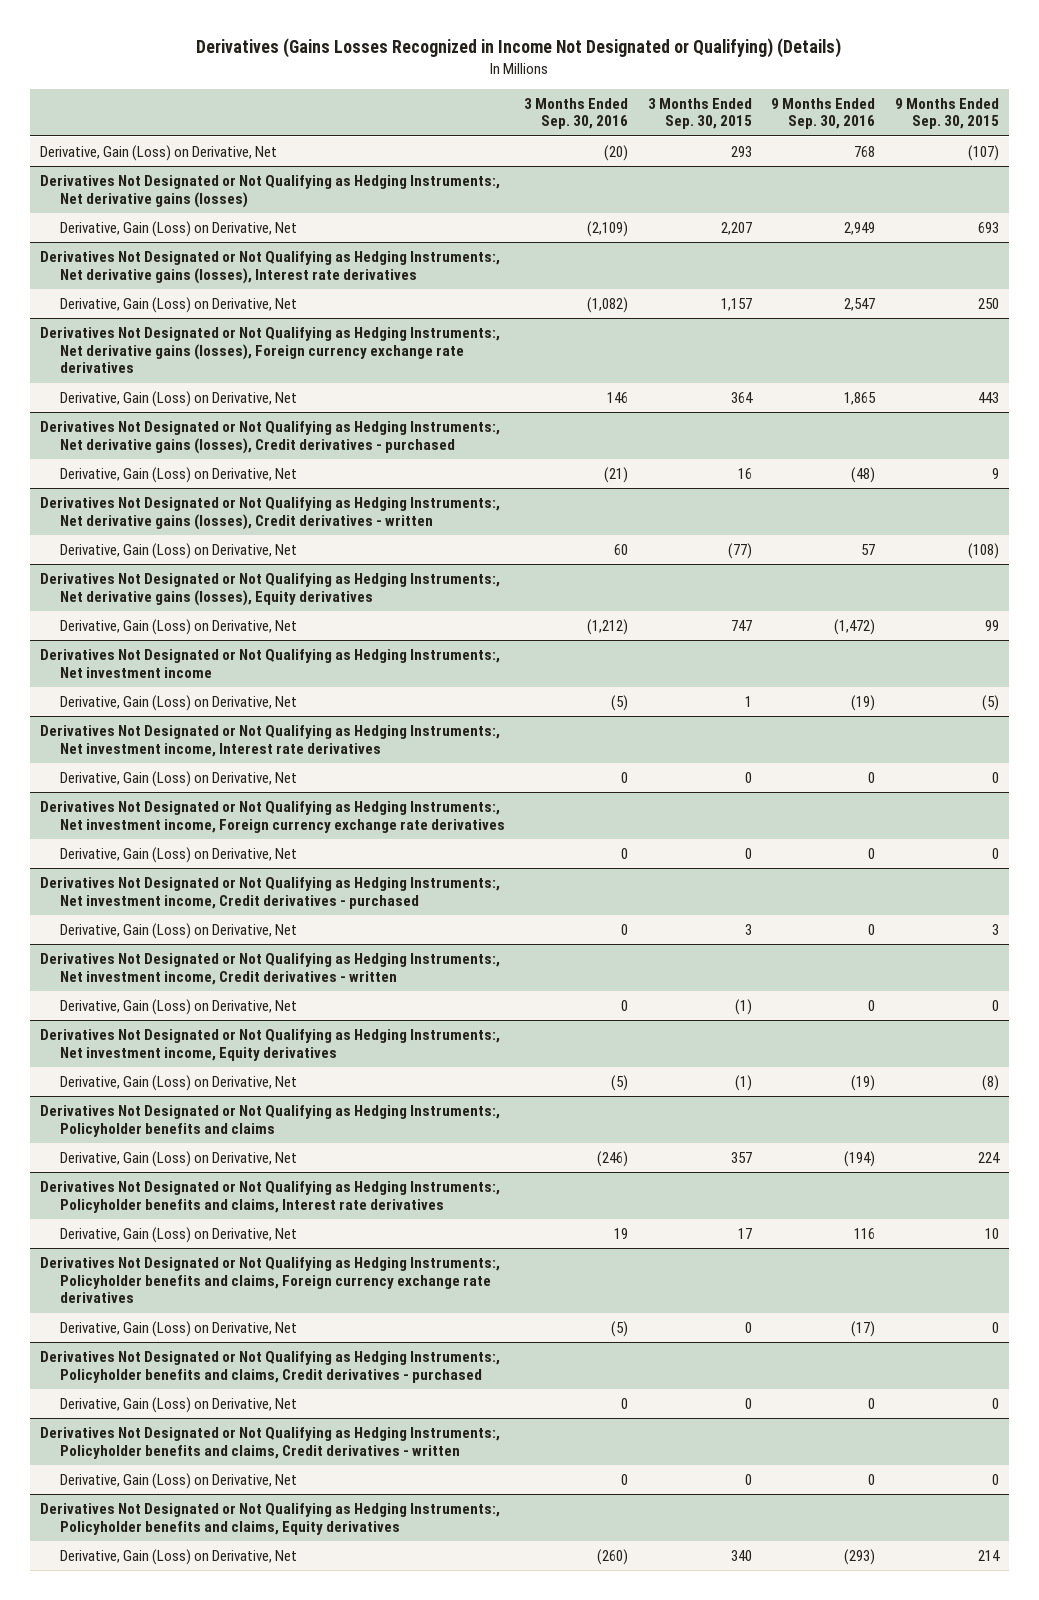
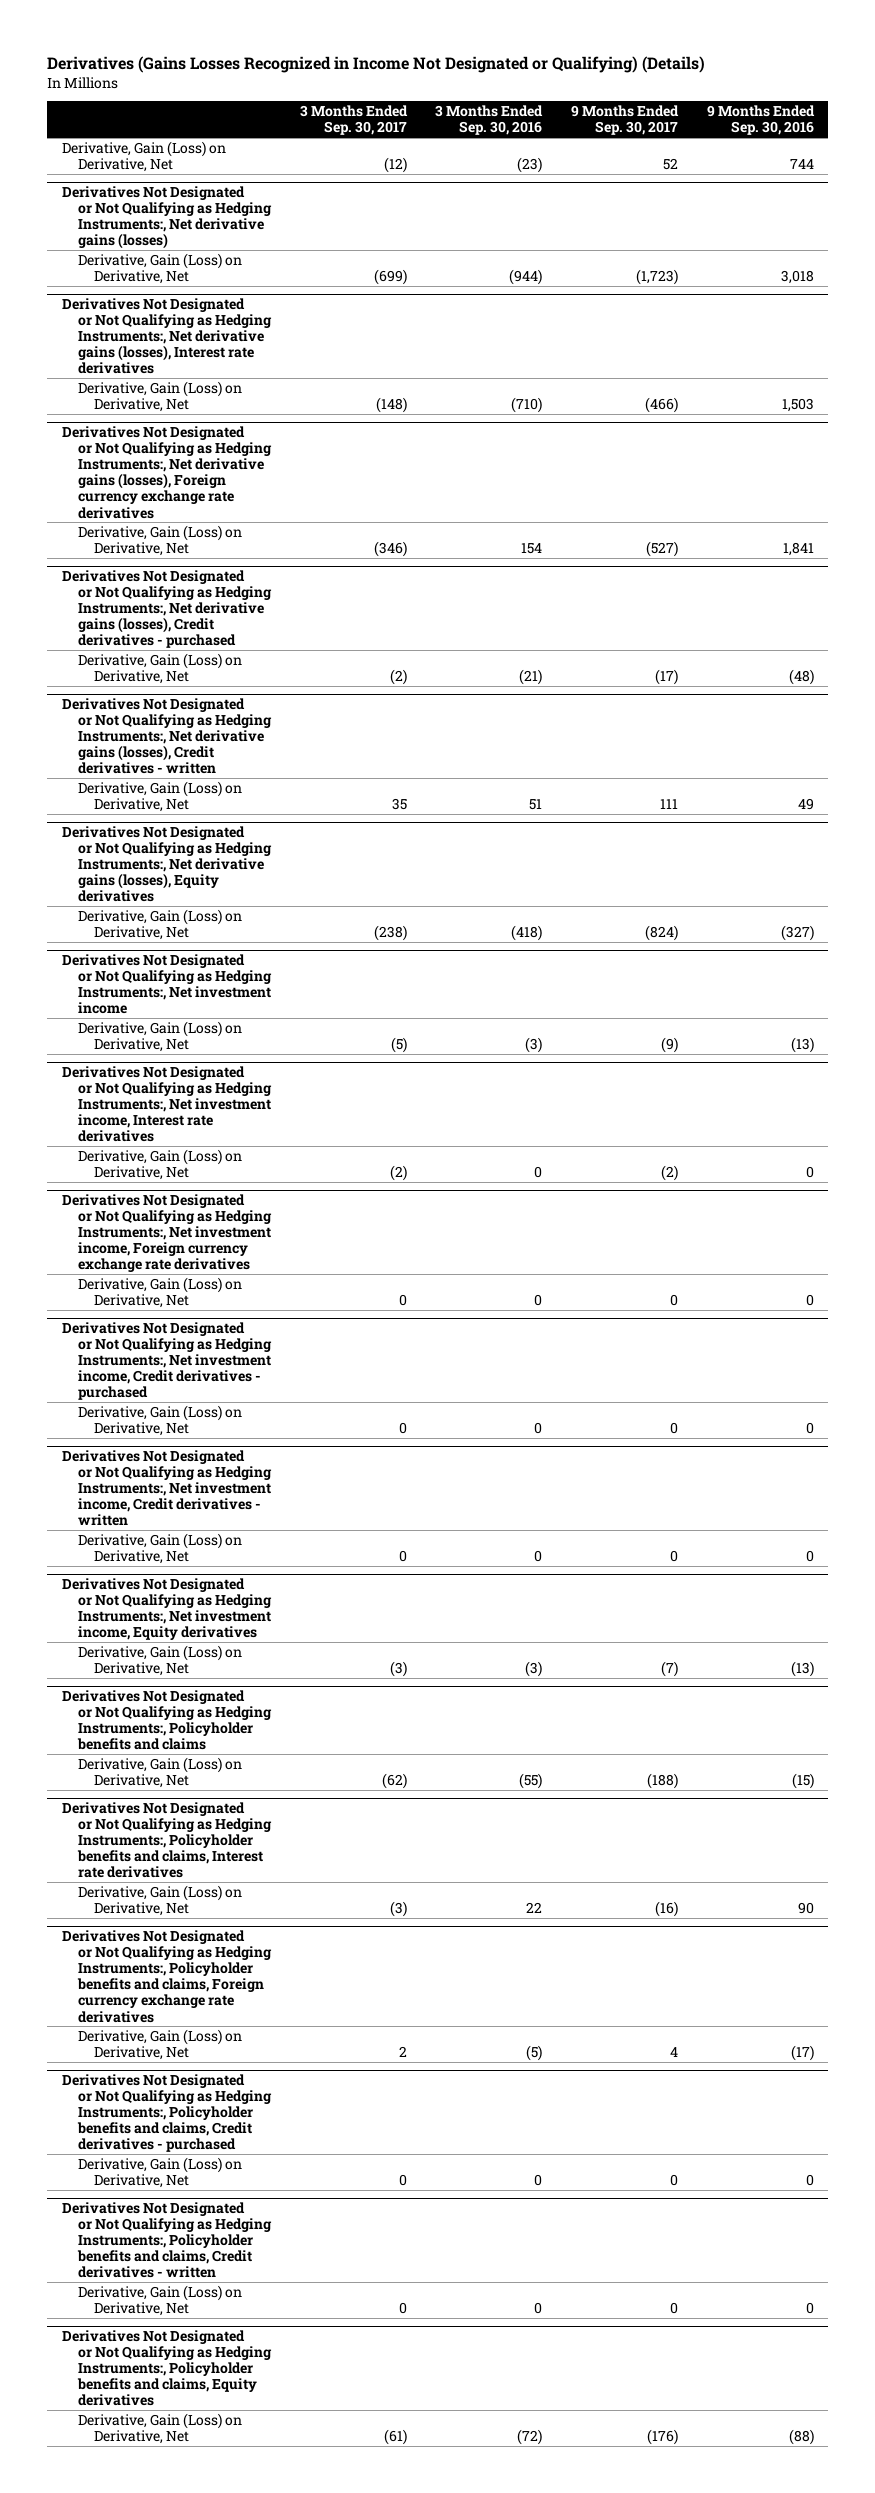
- | 3 Months Ended Sep. 30, 2016 | 3 Months Ended Sep. 30, 2015 | 9 Months Ended Sep. 30, 2016 | 9 Months Ended Sep. 30, 2015
+ | 3 Months Ended Sep. 30, 2017 | 3 Months Ended Sep. 30, 2016 | 9 Months Ended Sep. 30, 2017 | 9 Months Ended Sep. 30, 2016
- Derivative, Gain (Loss) on Derivative, Net | (20) | 293 | 768 | (107)
+ Derivative, Gain (Loss) on Derivative, Net | (12) | (23) | 52 | 744
@ Derivatives Not Designated or Not Qualifying as Hedging Instruments:, Net derivative gains (losses)
- Derivative, Gain (Loss) on Derivative, Net | (2,109) | 2,207 | 2,949 | 693
+ Derivative, Gain (Loss) on Derivative, Net | (699) | (944) | (1,723) | 3,018
@ Derivatives Not Designated or Not Qualifying as Hedging Instruments:, Net derivative gains (losses), Interest rate derivatives
- Derivative, Gain (Loss) on Derivative, Net | (1,082) | 1,157 | 2,547 | 250
+ Derivative, Gain (Loss) on Derivative, Net | (148) | (710) | (466) | 1,503
@ Derivatives Not Designated or Not Qualifying as Hedging Instruments:, Net derivative gains (losses), Foreign currency exchange rate derivatives
- Derivative, Gain (Loss) on Derivative, Net | 146 | 364 | 1,865 | 443
+ Derivative, Gain (Loss) on Derivative, Net | (346) | 154 | (527) | 1,841
@ Derivatives Not Designated or Not Qualifying as Hedging Instruments:, Net derivative gains (losses), Credit derivatives - written
- Derivative, Gain (Loss) on Derivative, Net | 60 | (77) | 57 | (108)
+ Derivative, Gain (Loss) on Derivative, Net | 35 | 51 | 111 | 49
@ Derivatives Not Designated or Not Qualifying as Hedging Instruments:, Net derivative gains (losses), Equity derivatives
- Derivative, Gain (Loss) on Derivative, Net | (1,212) | 747 | (1,472) | 99
+ Derivative, Gain (Loss) on Derivative, Net | (238) | (418) | (824) | (327)
@ Derivatives Not Designated or Not Qualifying as Hedging Instruments:, Net investment income
- Derivative, Gain (Loss) on Derivative, Net | (5) | 1 | (19) | (5)
+ Derivative, Gain (Loss) on Derivative, Net | (5) | (3) | (9) | (13)
@ Derivatives Not Designated or Not Qualifying as Hedging Instruments:, Net investment income, Equity derivatives
- Derivative, Gain (Loss) on Derivative, Net | (5) | (1) | (19) | (8)
+ Derivative, Gain (Loss) on Derivative, Net | (3) | (3) | (7) | (13)
@ Derivatives Not Designated or Not Qualifying as Hedging Instruments:, Policyholder benefits and claims
- Derivative, Gain (Loss) on Derivative, Net | (246) | 357 | (194) | 224
+ Derivative, Gain (Loss) on Derivative, Net | (62) | (55) | (188) | (15)
@ Derivatives Not Designated or Not Qualifying as Hedging Instruments:, Policyholder benefits and claims, Interest rate derivatives
- Derivative, Gain (Loss) on Derivative, Net | 19 | 17 | 116 | 10
+ Derivative, Gain (Loss) on Derivative, Net | (3) | 22 | (16) | 90
@ Derivatives Not Designated or Not Qualifying as Hedging Instruments:, Policyholder benefits and claims, Equity derivatives
- Derivative, Gain (Loss) on Derivative, Net | (260) | 340 | (293) | 214
+ Derivative, Gain (Loss) on Derivative, Net | (61) | (72) | (176) | (88)

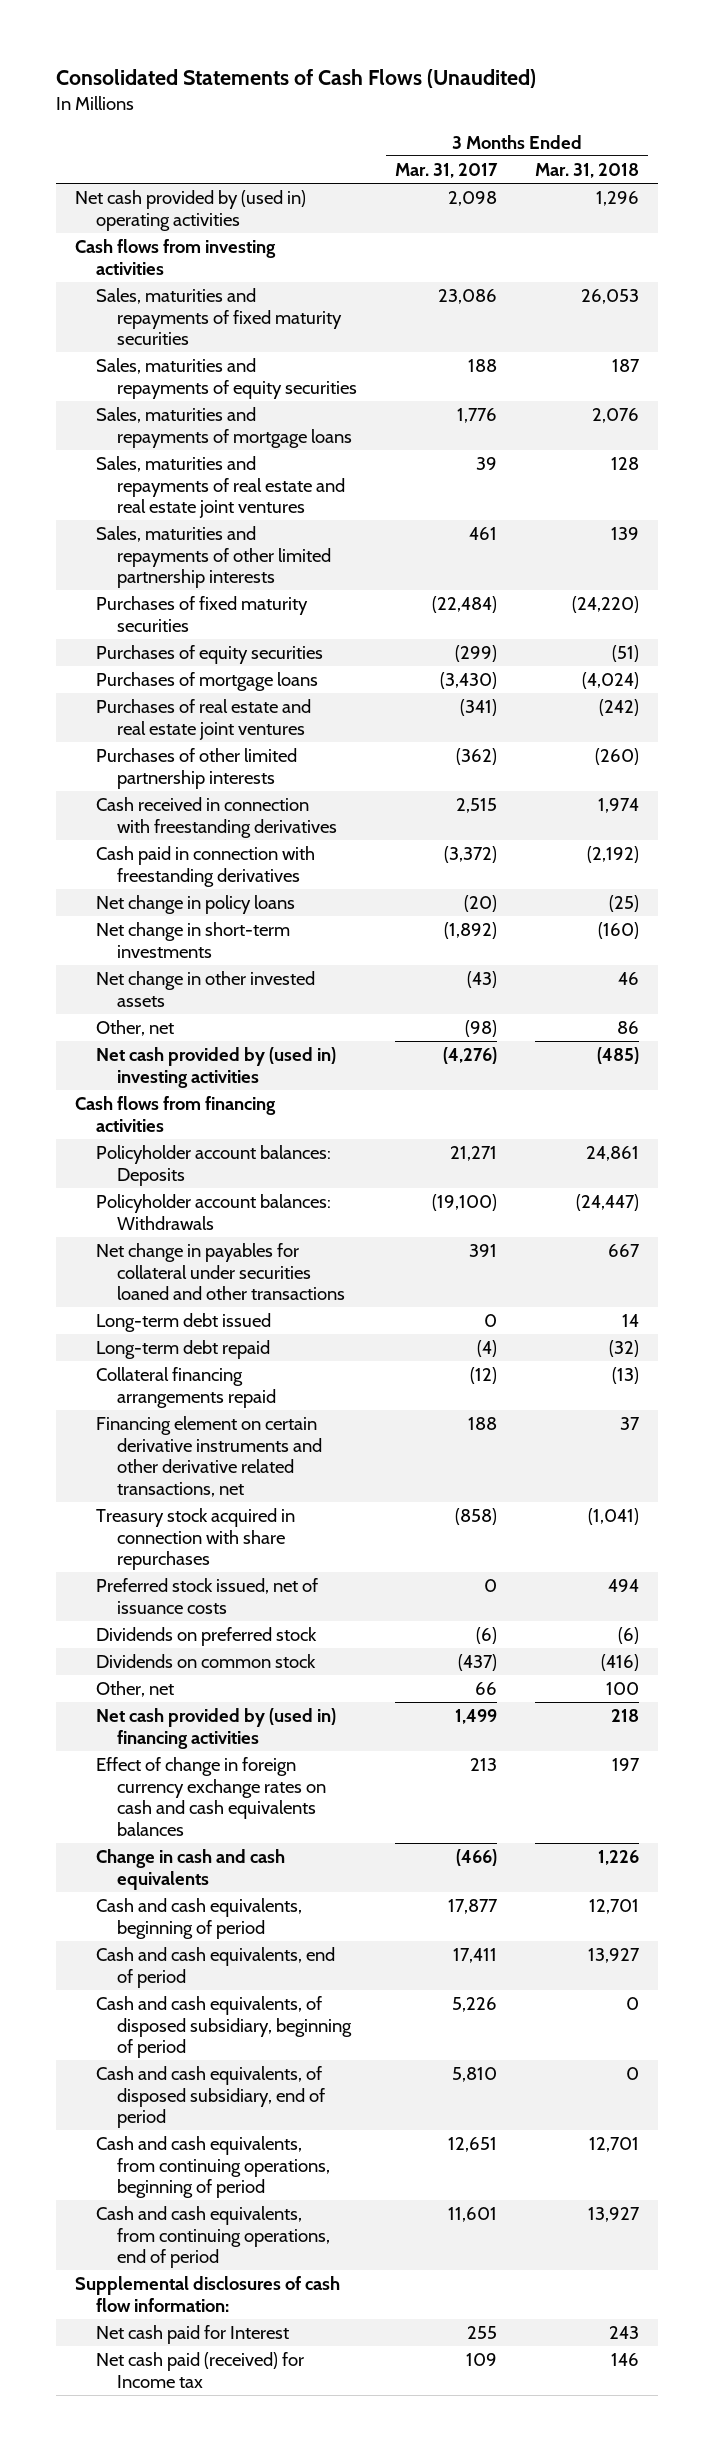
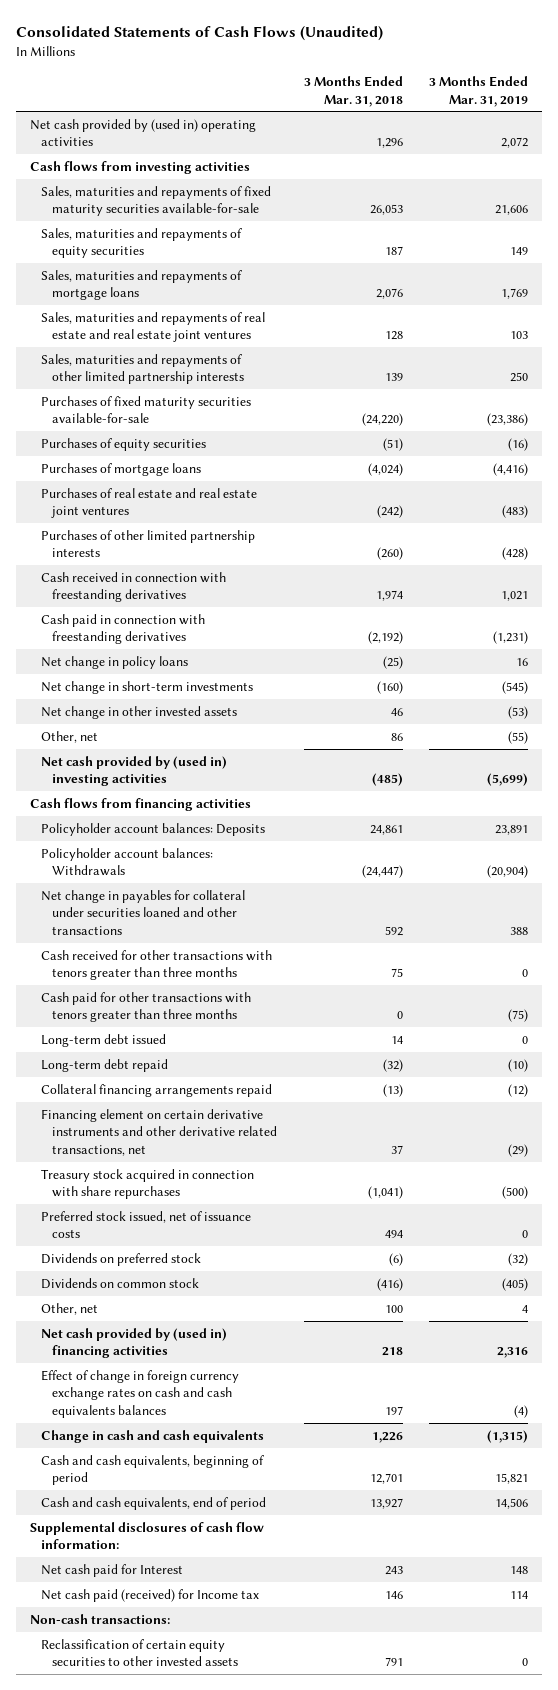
- | 3 Months Ended Mar. 31, 2017 | 3 Months Ended Mar. 31, 2018
+ | 3 Months Ended Mar. 31, 2018 | 3 Months Ended Mar. 31, 2019
- Sales, maturities and repayments of fixed maturity securities | 23,086 | 26,053
+ Sales, maturities and repayments of fixed maturity securities available-for-sale | 26,053 | 21,606
- Purchases of fixed maturity securities | (22,484) | (24,220)
+ Purchases of fixed maturity securities available-for-sale | (24,220) | (23,386)
- Net change in payables for collateral under securities loaned and other transactions | 391 | 667
+ Net change in payables for collateral under securities loaned and other transactions | 592 | 388
+ Cash received for other transactions with tenors greater than three months | 75 | 0
+ Cash paid for other transactions with tenors greater than three months | 0 | (75)
- Cash and cash equivalents, of disposed subsidiary, beginning of period | 5,226 | 0
- Cash and cash equivalents, of disposed subsidiary, end of period | 5,810 | 0
- Cash and cash equivalents, from continuing operations, beginning of period | 12,651 | 12,701
- Cash and cash equivalents, from continuing operations, end of period | 11,601 | 13,927
+ Non-cash transactions:
+ Reclassification of certain equity securities to other invested assets | 791 | 0

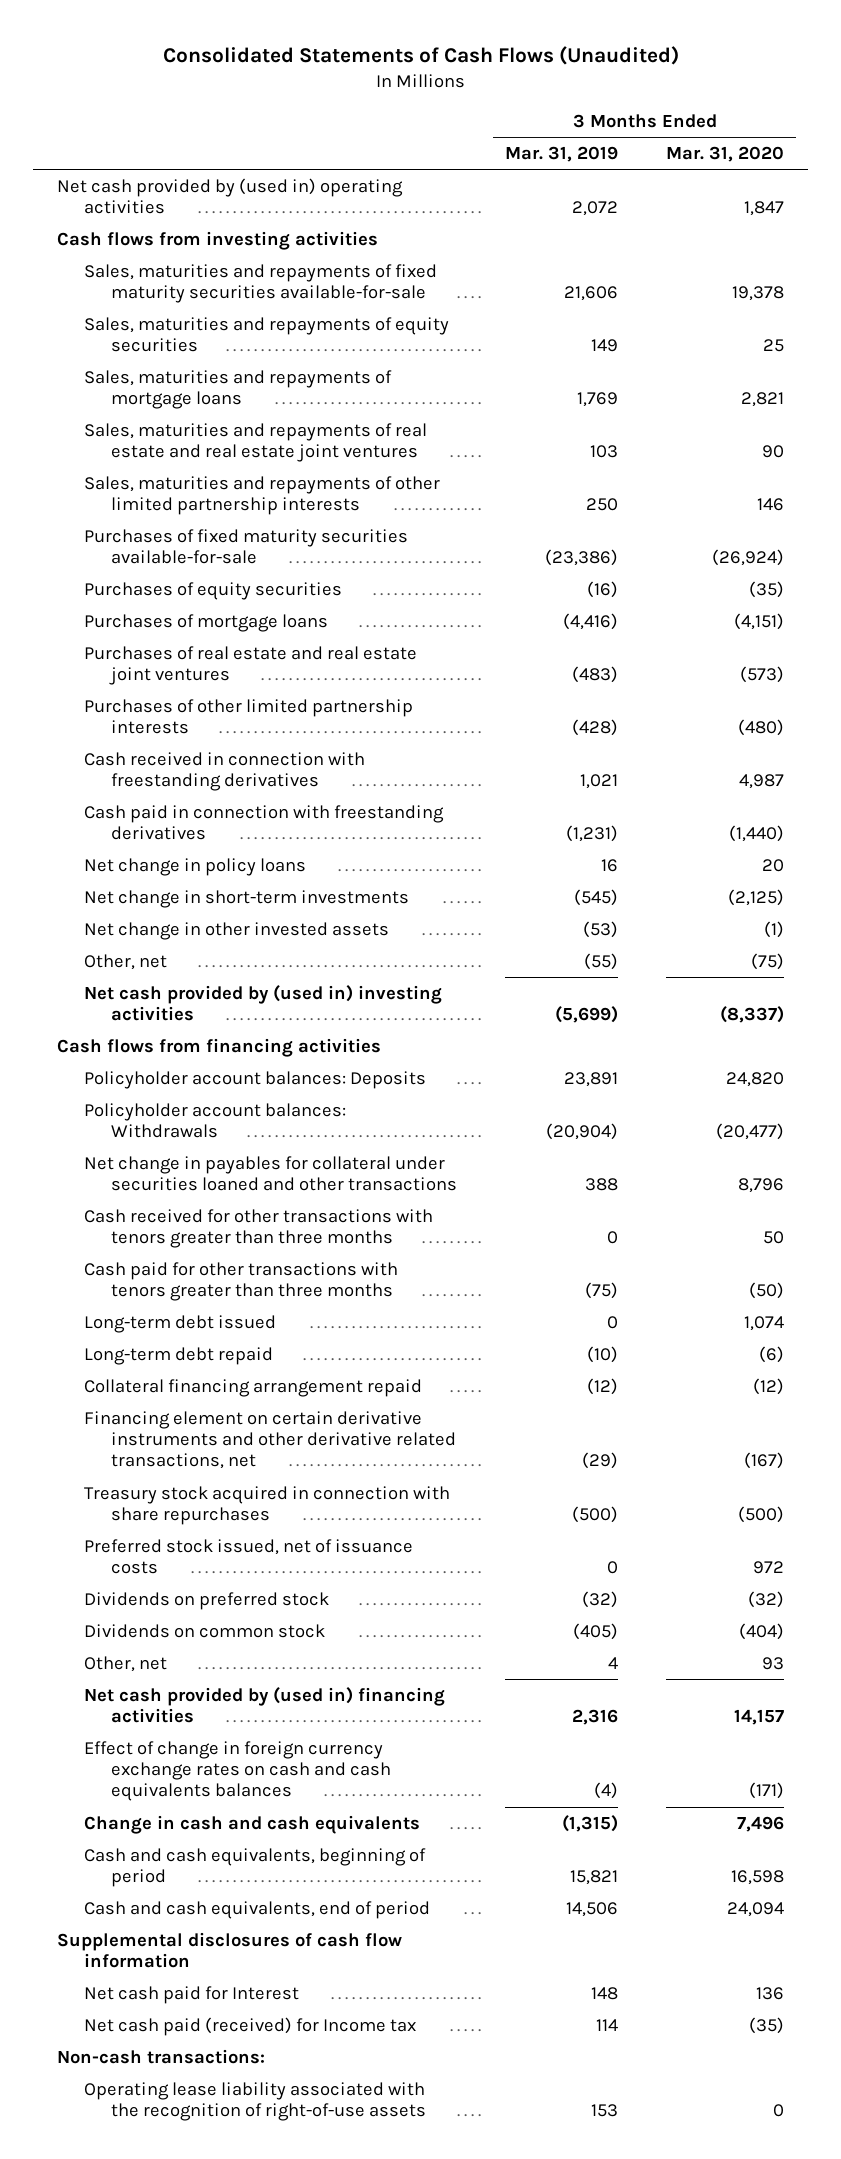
- | 3 Months Ended Mar. 31, 2018 | 3 Months Ended Mar. 31, 2019
+ | 3 Months Ended Mar. 31, 2019 | 3 Months Ended Mar. 31, 2020
- Collateral financing arrangements repaid | (13) | (12)
+ Collateral financing arrangement repaid | (12) | (12)
- Supplemental disclosures of cash flow information:
+ Supplemental disclosures of cash flow information
- Reclassification of certain equity securities to other invested assets | 791 | 0
+ Operating lease liability associated with the recognition of right-of-use assets | 153 | 0

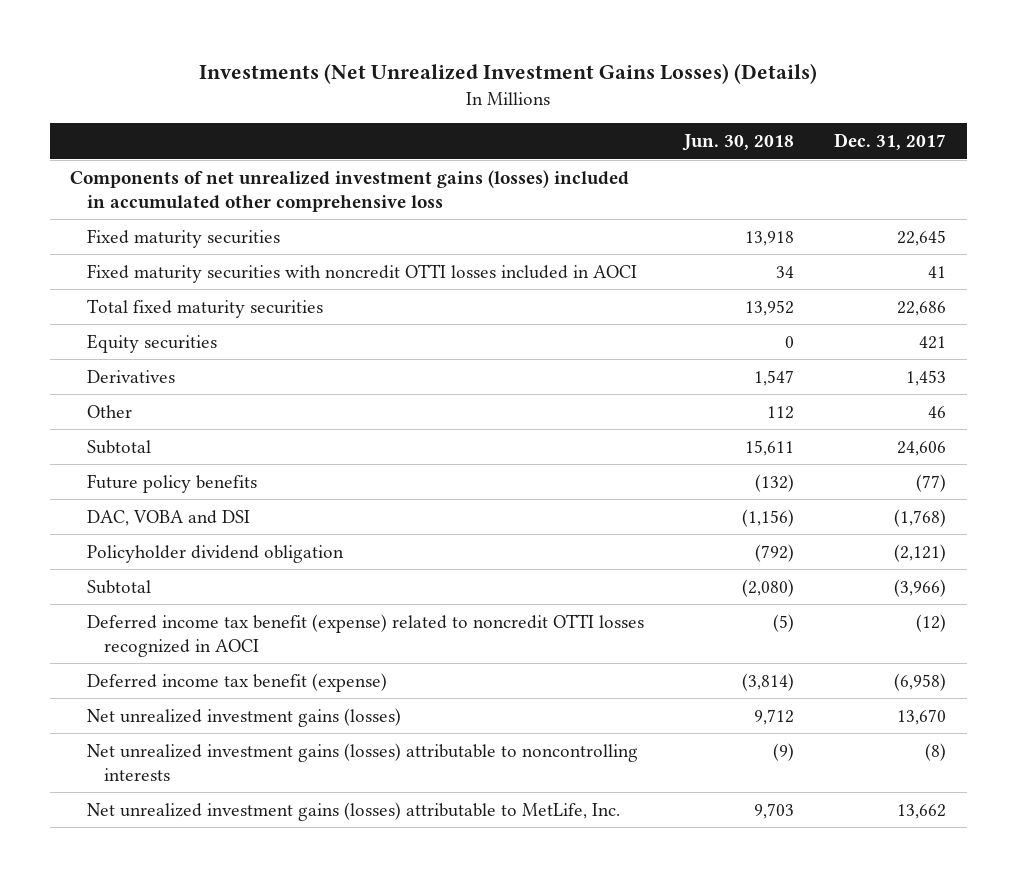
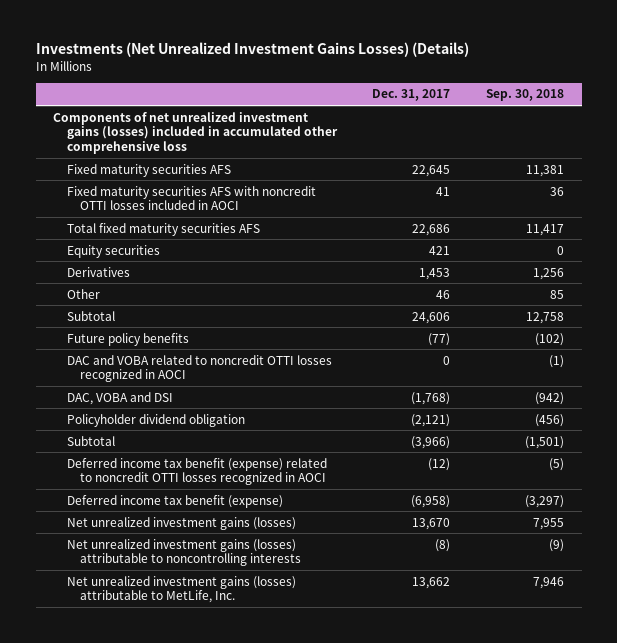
- | Jun. 30, 2018 | Dec. 31, 2017
+ | Dec. 31, 2017 | Sep. 30, 2018
- Fixed maturity securities | 13,918 | 22,645
- Fixed maturity securities with noncredit OTTI losses included in AOCI | 34 | 41
- Total fixed maturity securities | 13,952 | 22,686
+ Fixed maturity securities AFS | 22,645 | 11,381
+ Fixed maturity securities AFS with noncredit OTTI losses included in AOCI | 41 | 36
+ Total fixed maturity securities AFS | 22,686 | 11,417
+ DAC and VOBA related to noncredit OTTI losses recognized in AOCI | 0 | (1)

